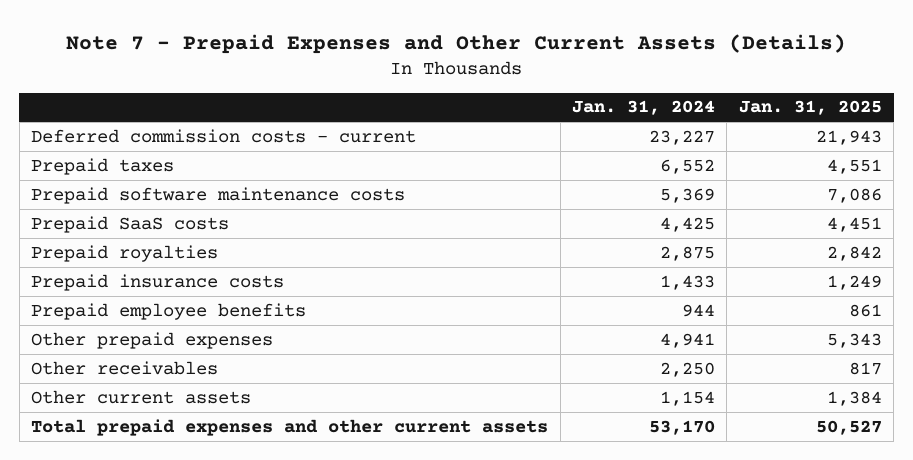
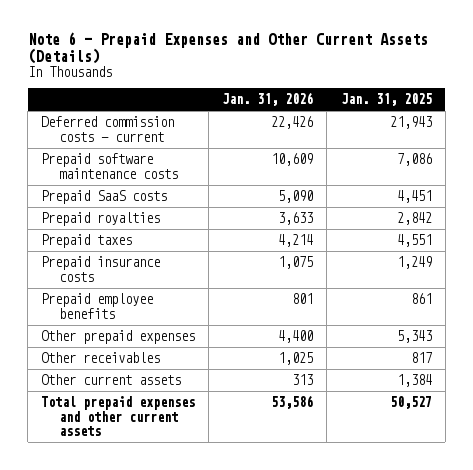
- Note 7 - Prepaid Expenses and Other Current Assets (Details)
+ Note 6 - Prepaid Expenses and Other Current Assets (Details)
- | Jan. 31, 2024 | Jan. 31, 2025
+ | Jan. 31, 2026 | Jan. 31, 2025
moved down: Prepaid taxes | 4,214 | 4,551

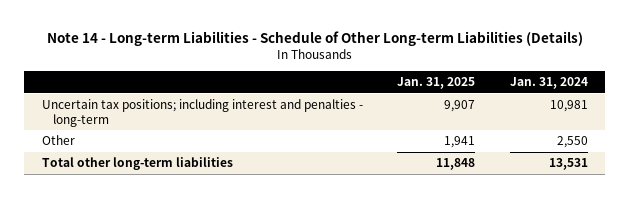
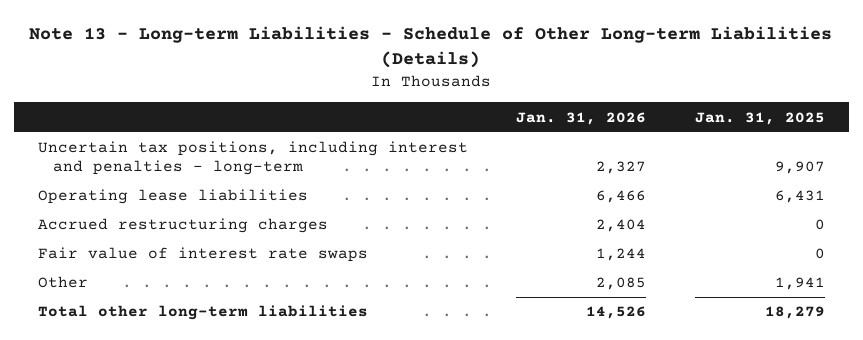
- Note 14 - Long-term Liabilities - Schedule of Other Long-term Liabilities (Details)
+ Note 13 - Long-term Liabilities - Schedule of Other Long-term Liabilities (Details)
- | Jan. 31, 2025 | Jan. 31, 2024
+ | Jan. 31, 2026 | Jan. 31, 2025
- Uncertain tax positions; including interest and penalties - long-term | 9,907 | 10,981
+ Uncertain tax positions, including interest and penalties - long-term | 2,327 | 9,907
+ Operating lease liabilities | 6,466 | 6,431
+ Accrued restructuring charges | 2,404 | 0
+ Fair value of interest rate swaps | 1,244 | 0
- Total other long-term liabilities | 11,848 | 13,531
+ Total other long-term liabilities | 14,526 | 18,279

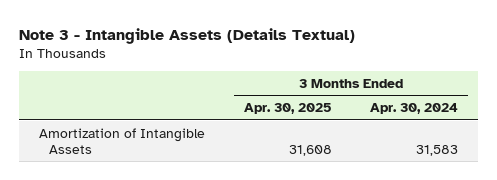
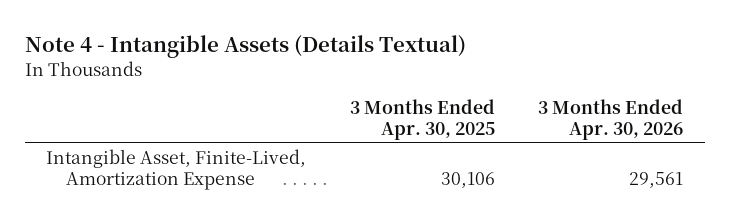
- Note 3 - Intangible Assets (Details Textual)
+ Note 4 - Intangible Assets (Details Textual)
- | 3 Months Ended Apr. 30, 2025 | 3 Months Ended Apr. 30, 2024
+ | 3 Months Ended Apr. 30, 2025 | 3 Months Ended Apr. 30, 2026
- Amortization of Intangible Assets | 31,608 | 31,583
+ Intangible Asset, Finite-Lived, Amortization Expense | 30,106 | 29,561

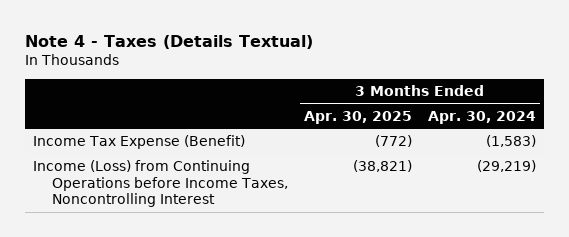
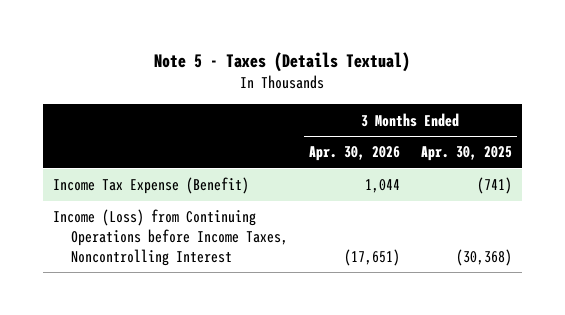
- Note 4 - Taxes (Details Textual)
+ Note 5 - Taxes (Details Textual)
- | 3 Months Ended Apr. 30, 2025 | 3 Months Ended Apr. 30, 2024
+ | 3 Months Ended Apr. 30, 2026 | 3 Months Ended Apr. 30, 2025
- Income Tax Expense (Benefit) | (772) | (1,583)
- Income (Loss) from Continuing Operations before Income Taxes, Noncontrolling Interest | (38,821) | (29,219)
+ Income Tax Expense (Benefit) | 1,044 | (741)
+ Income (Loss) from Continuing Operations before Income Taxes, Noncontrolling Interest | (17,651) | (30,368)

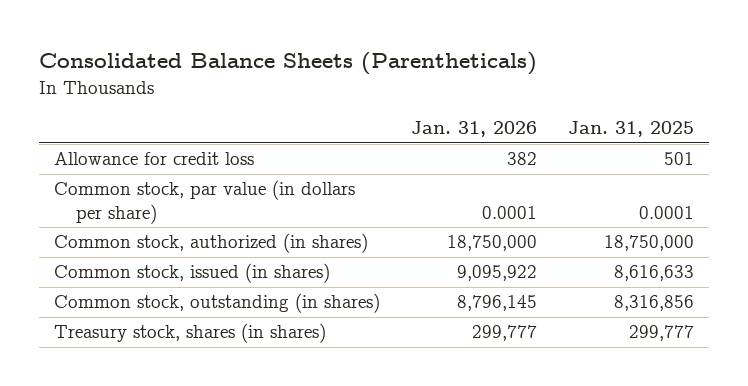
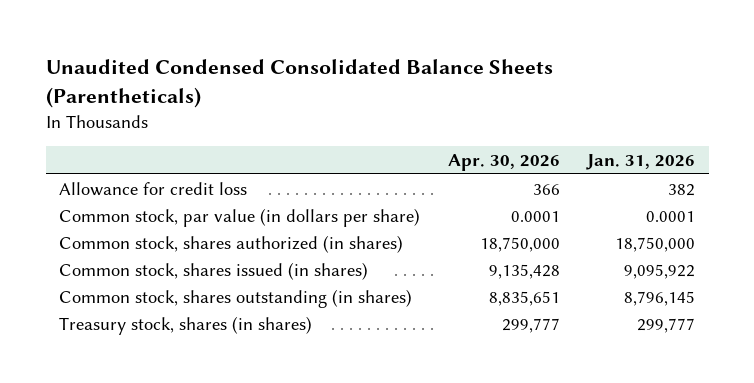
- Consolidated Balance Sheets (Parentheticals)
+ Unaudited Condensed Consolidated Balance Sheets (Parentheticals)
- | Jan. 31, 2026 | Jan. 31, 2025
+ | Apr. 30, 2026 | Jan. 31, 2026
- Common stock, authorized (in shares) | 18,750,000 | 18,750,000
- Common stock, issued (in shares) | 9,095,922 | 8,616,633
- Common stock, outstanding (in shares) | 8,796,145 | 8,316,856
+ Common stock, shares authorized (in shares) | 18,750,000 | 18,750,000
+ Common stock, shares issued (in shares) | 9,135,428 | 9,095,922
+ Common stock, shares outstanding (in shares) | 8,835,651 | 8,796,145

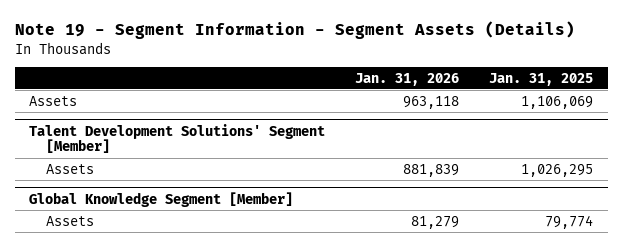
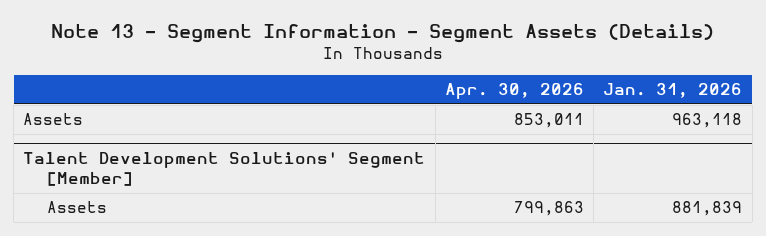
- Note 19 - Segment Information - Segment Assets (Details)
+ Note 13 - Segment Information - Segment Assets (Details)
- | Jan. 31, 2026 | Jan. 31, 2025
+ | Apr. 30, 2026 | Jan. 31, 2026
- Global Knowledge Segment [Member]
- Assets | 81,279 | 79,774

